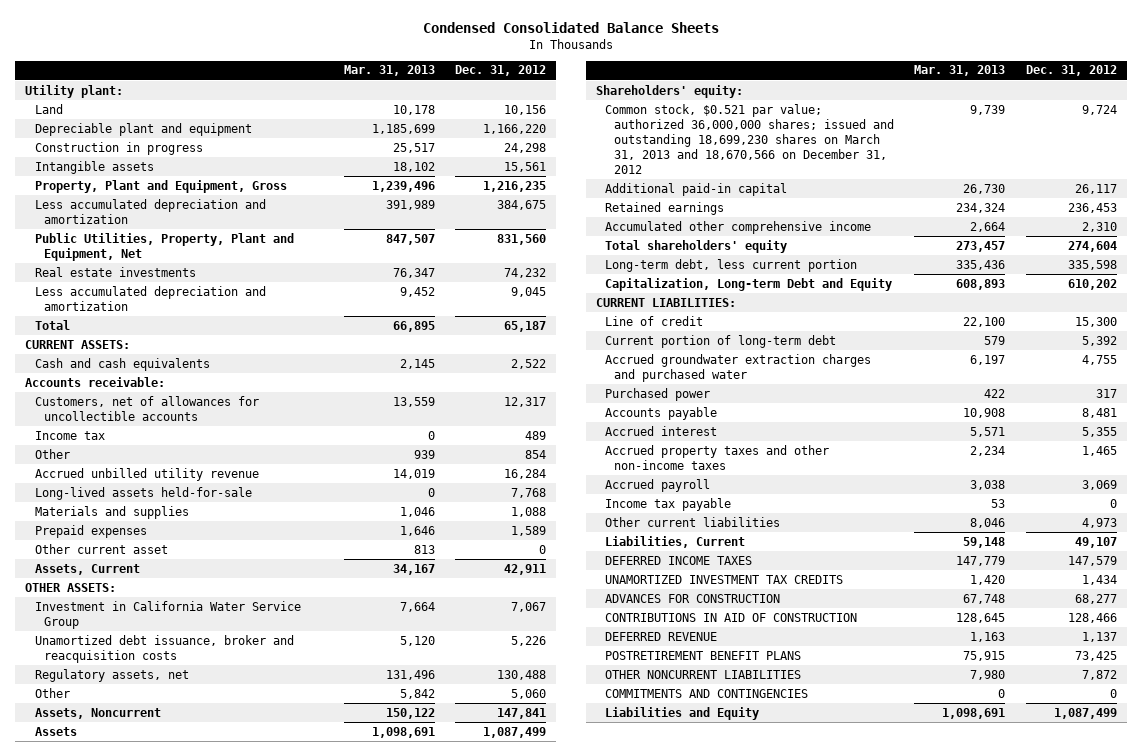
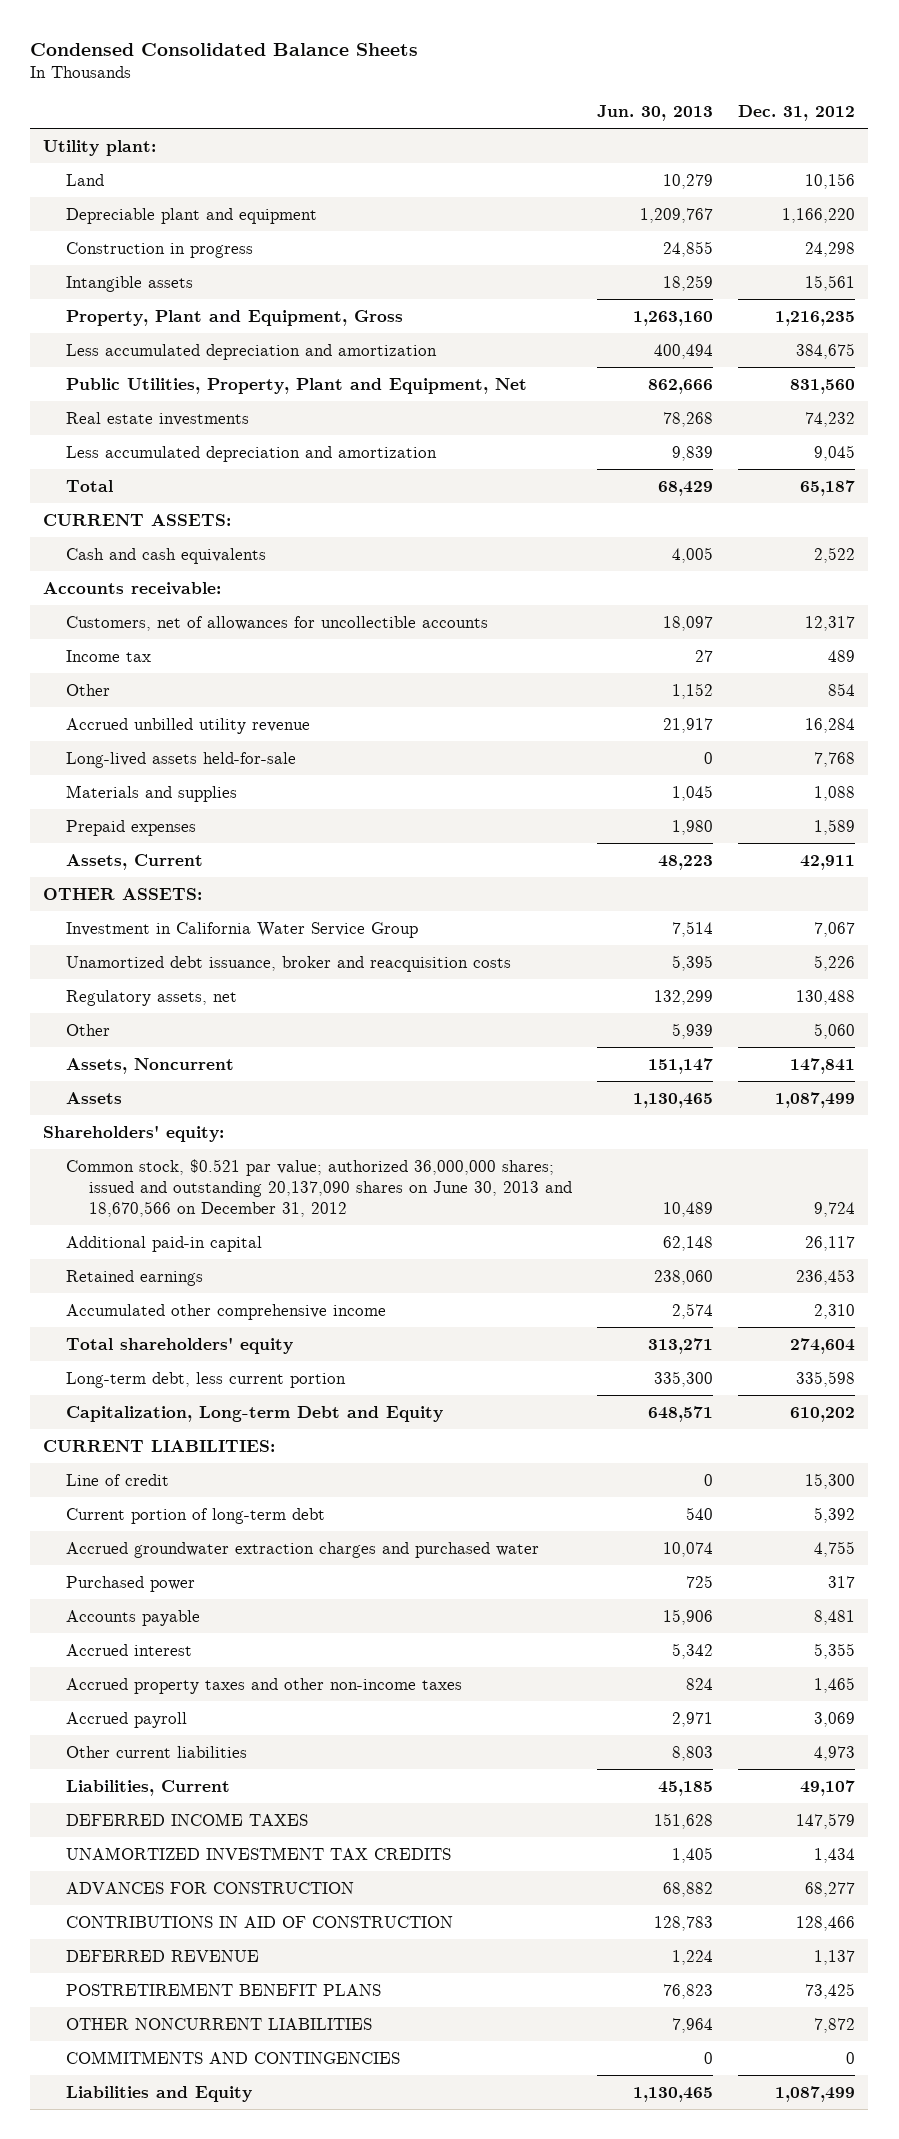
- | Mar. 31, 2013 | Dec. 31, 2012
+ | Jun. 30, 2013 | Dec. 31, 2012
- Other current asset | 813 | 0
- Common stock, $0.521 par value; authorized 36,000,000 shares; issued and outstanding 18,699,230 shares on March 31, 2013 and 18,670,566 on December 31, 2012 | 9,739 | 9,724
+ Common stock, $0.521 par value; authorized 36,000,000 shares; issued and outstanding 20,137,090 shares on June 30, 2013 and 18,670,566 on December 31, 2012 | 10,489 | 9,724
- Income tax payable | 53 | 0

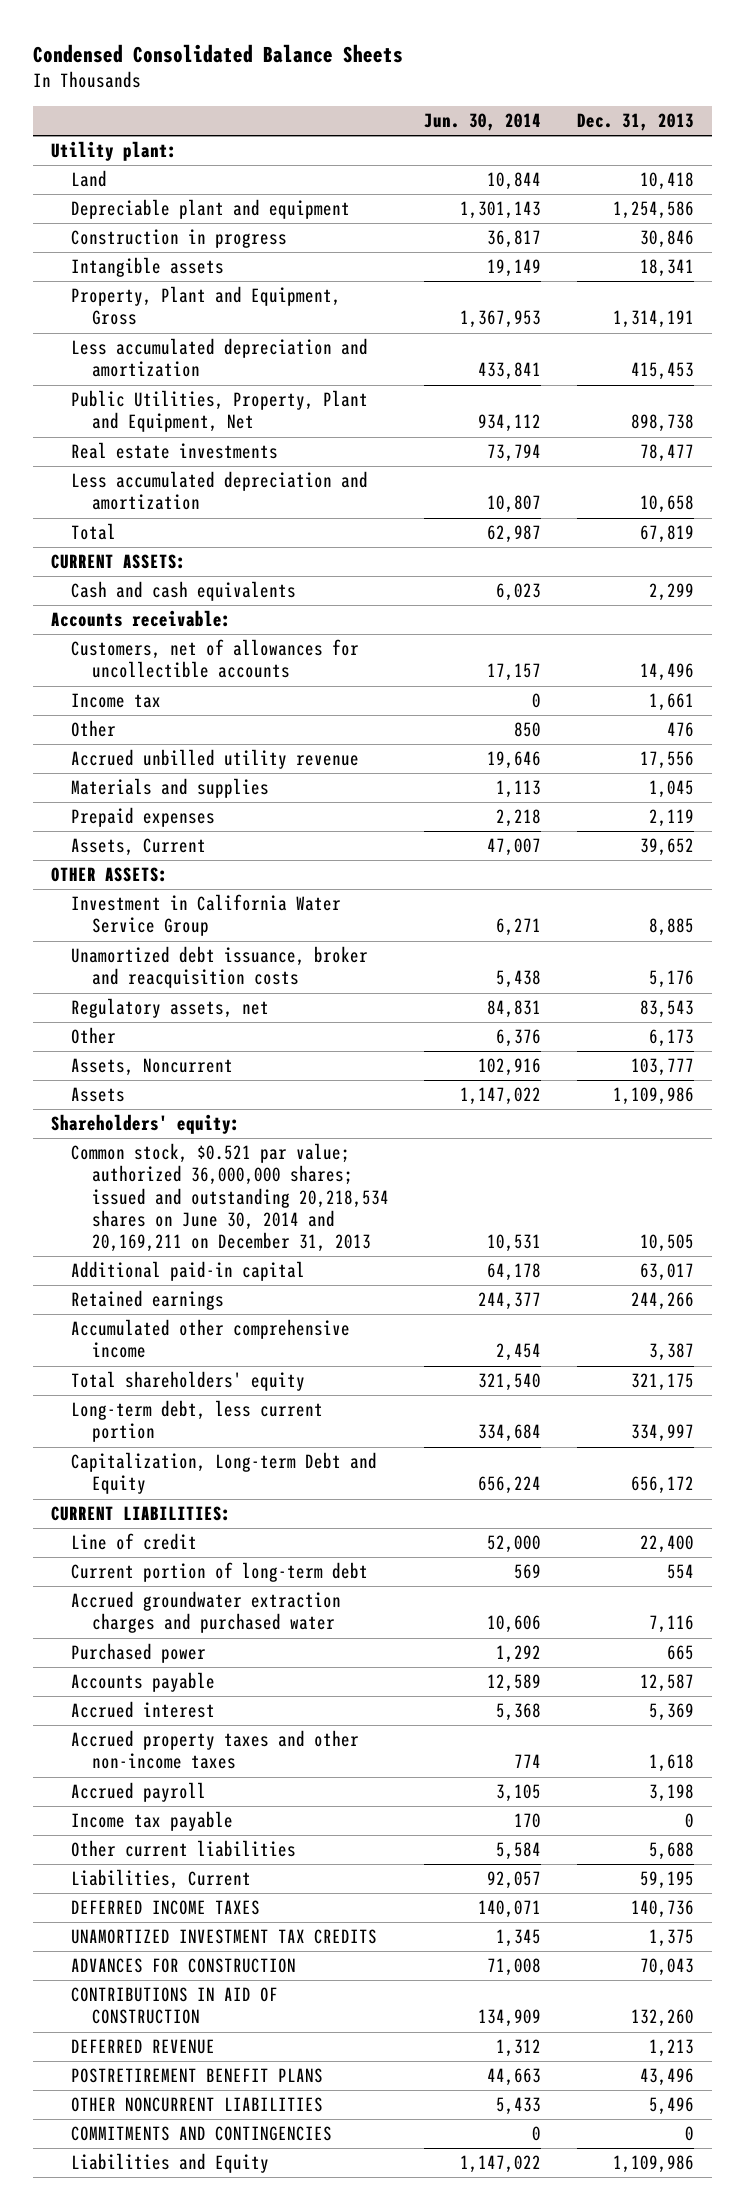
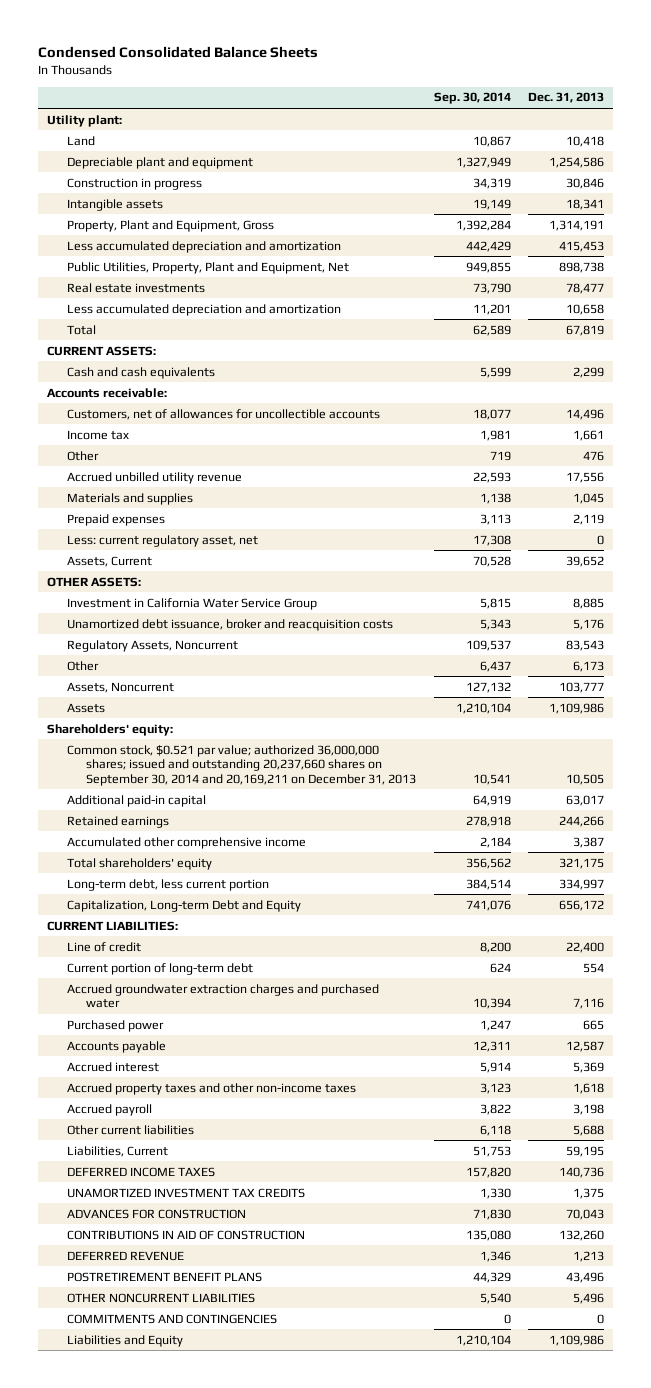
- | Jun. 30, 2014 | Dec. 31, 2013
+ | Sep. 30, 2014 | Dec. 31, 2013
+ Less: current regulatory asset, net | 17,308 | 0
- Regulatory assets, net | 84,831 | 83,543
+ Regulatory Assets, Noncurrent | 109,537 | 83,543
- Common stock, $0.521 par value; authorized 36,000,000 shares; issued and outstanding 20,218,534 shares on June 30, 2014 and 20,169,211 on December 31, 2013 | 10,531 | 10,505
+ Common stock, $0.521 par value; authorized 36,000,000 shares; issued and outstanding 20,237,660 shares on September 30, 2014 and 20,169,211 on December 31, 2013 | 10,541 | 10,505
- Income tax payable | 170 | 0

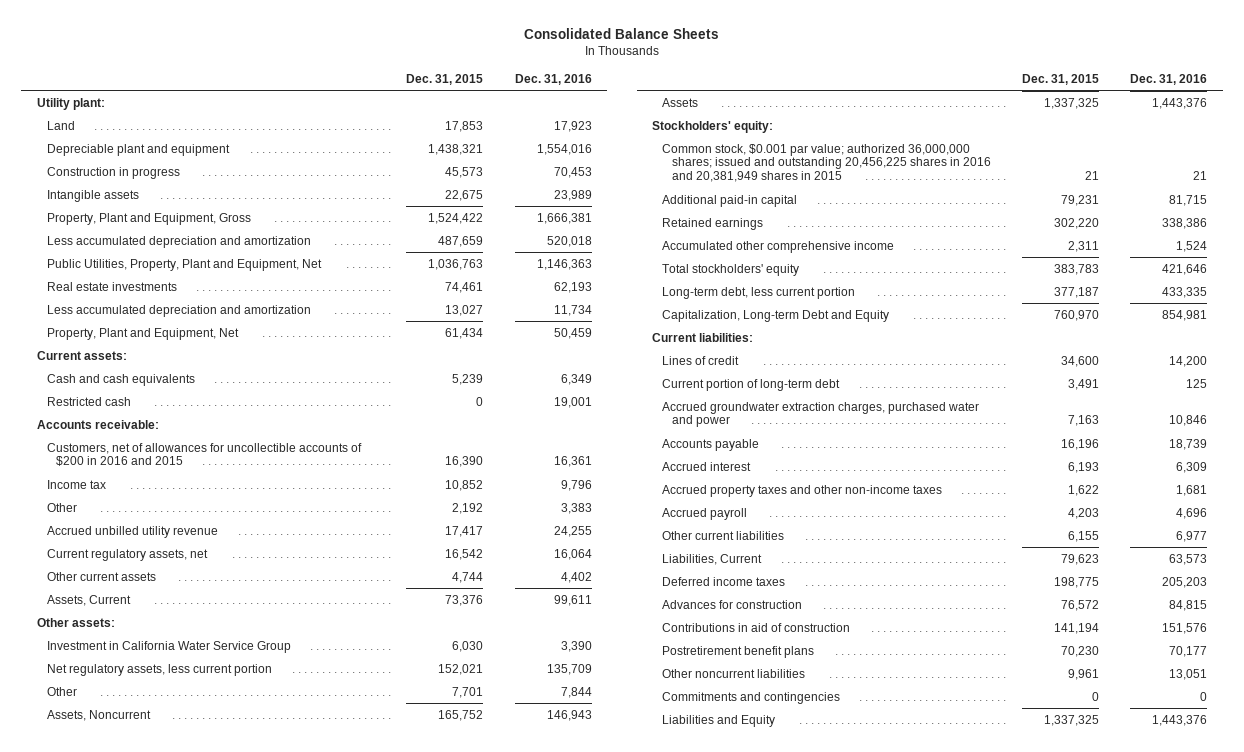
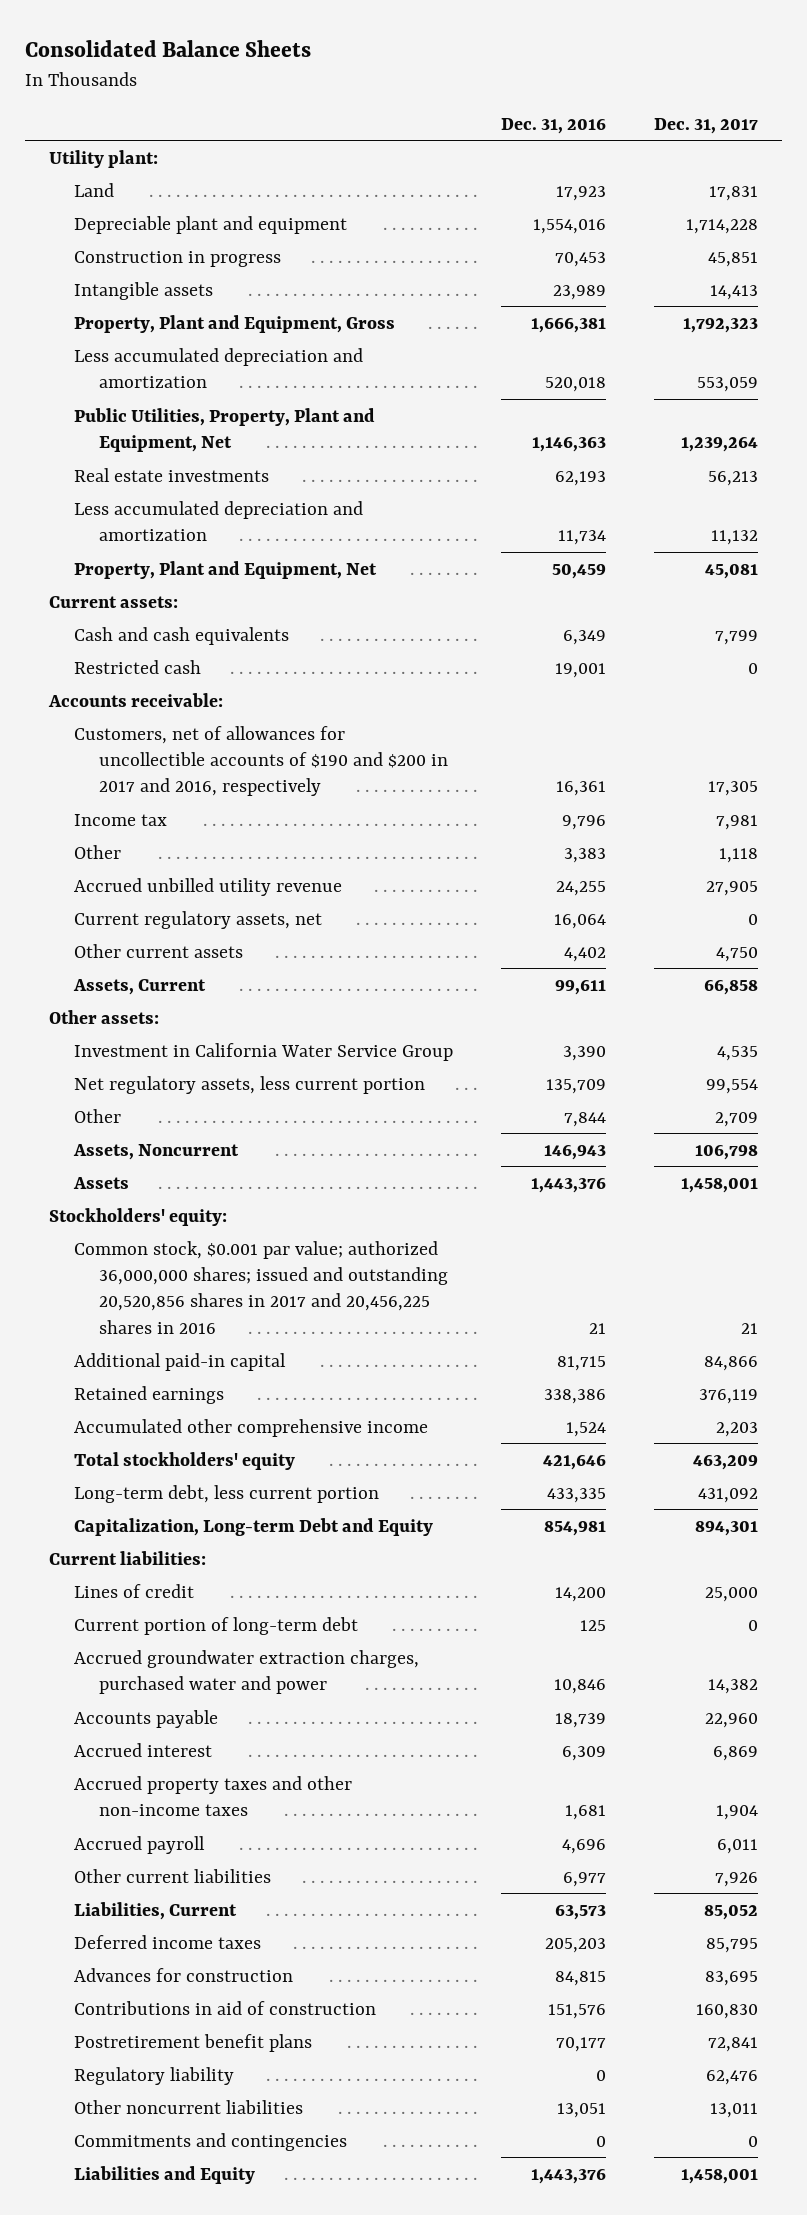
- | Dec. 31, 2015 | Dec. 31, 2016
+ | Dec. 31, 2016 | Dec. 31, 2017
- Customers, net of allowances for uncollectible accounts of $200 in 2016 and 2015 | 16,390 | 16,361
+ Customers, net of allowances for uncollectible accounts of $190 and $200 in 2017 and 2016, respectively | 16,361 | 17,305
- Common stock, $0.001 par value; authorized 36,000,000 shares; issued and outstanding 20,456,225 shares in 2016 and 20,381,949 shares in 2015 | 21 | 21
+ Common stock, $0.001 par value; authorized 36,000,000 shares; issued and outstanding 20,520,856 shares in 2017 and 20,456,225 shares in 2016 | 21 | 21
+ Regulatory liability | 0 | 62,476

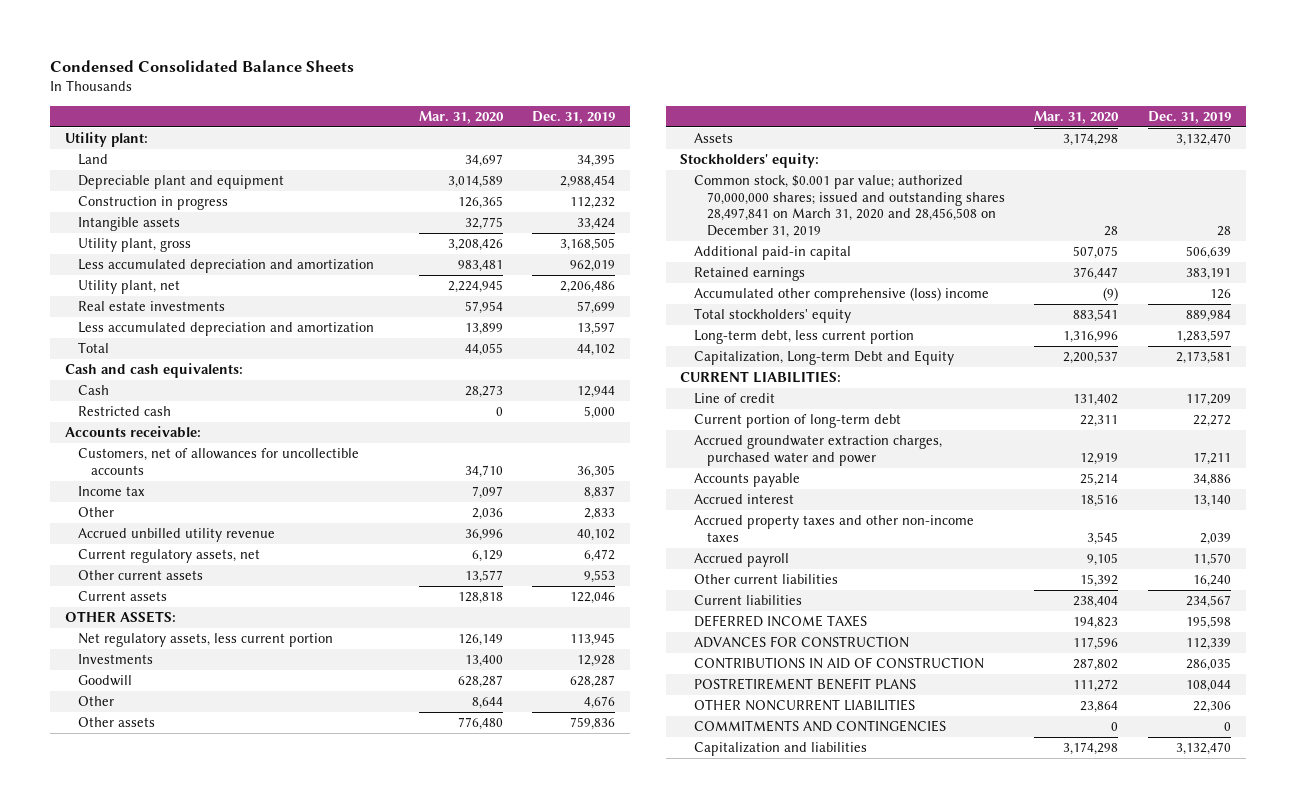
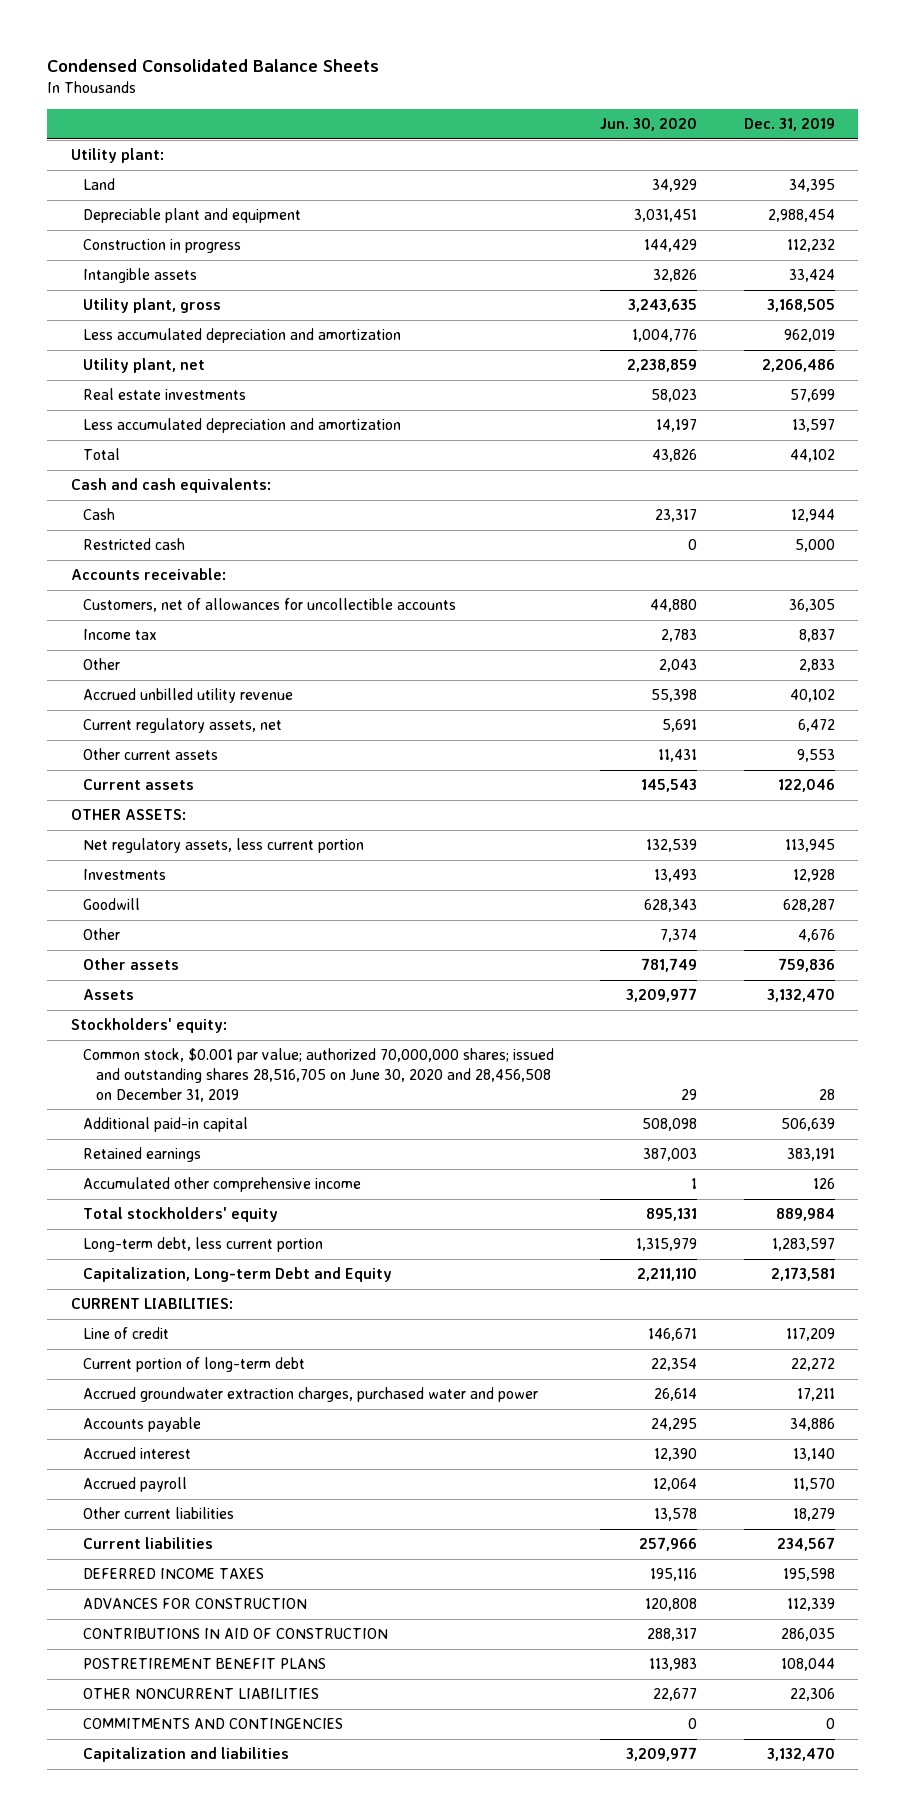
- | Mar. 31, 2020 | Dec. 31, 2019
+ | Jun. 30, 2020 | Dec. 31, 2019
- Common stock, $0.001 par value; authorized 70,000,000 shares; issued and outstanding shares 28,497,841 on March 31, 2020 and 28,456,508 on December 31, 2019 | 28 | 28
+ Common stock, $0.001 par value; authorized 70,000,000 shares; issued and outstanding shares 28,516,705 on June 30, 2020 and 28,456,508 on December 31, 2019 | 29 | 28
- Accumulated other comprehensive (loss) income | (9) | 126
+ Accumulated other comprehensive income | 1 | 126
- Accrued property taxes and other non-income taxes | 3,545 | 2,039
- Other current liabilities | 15,392 | 16,240
+ Other current liabilities | 13,578 | 18,279

